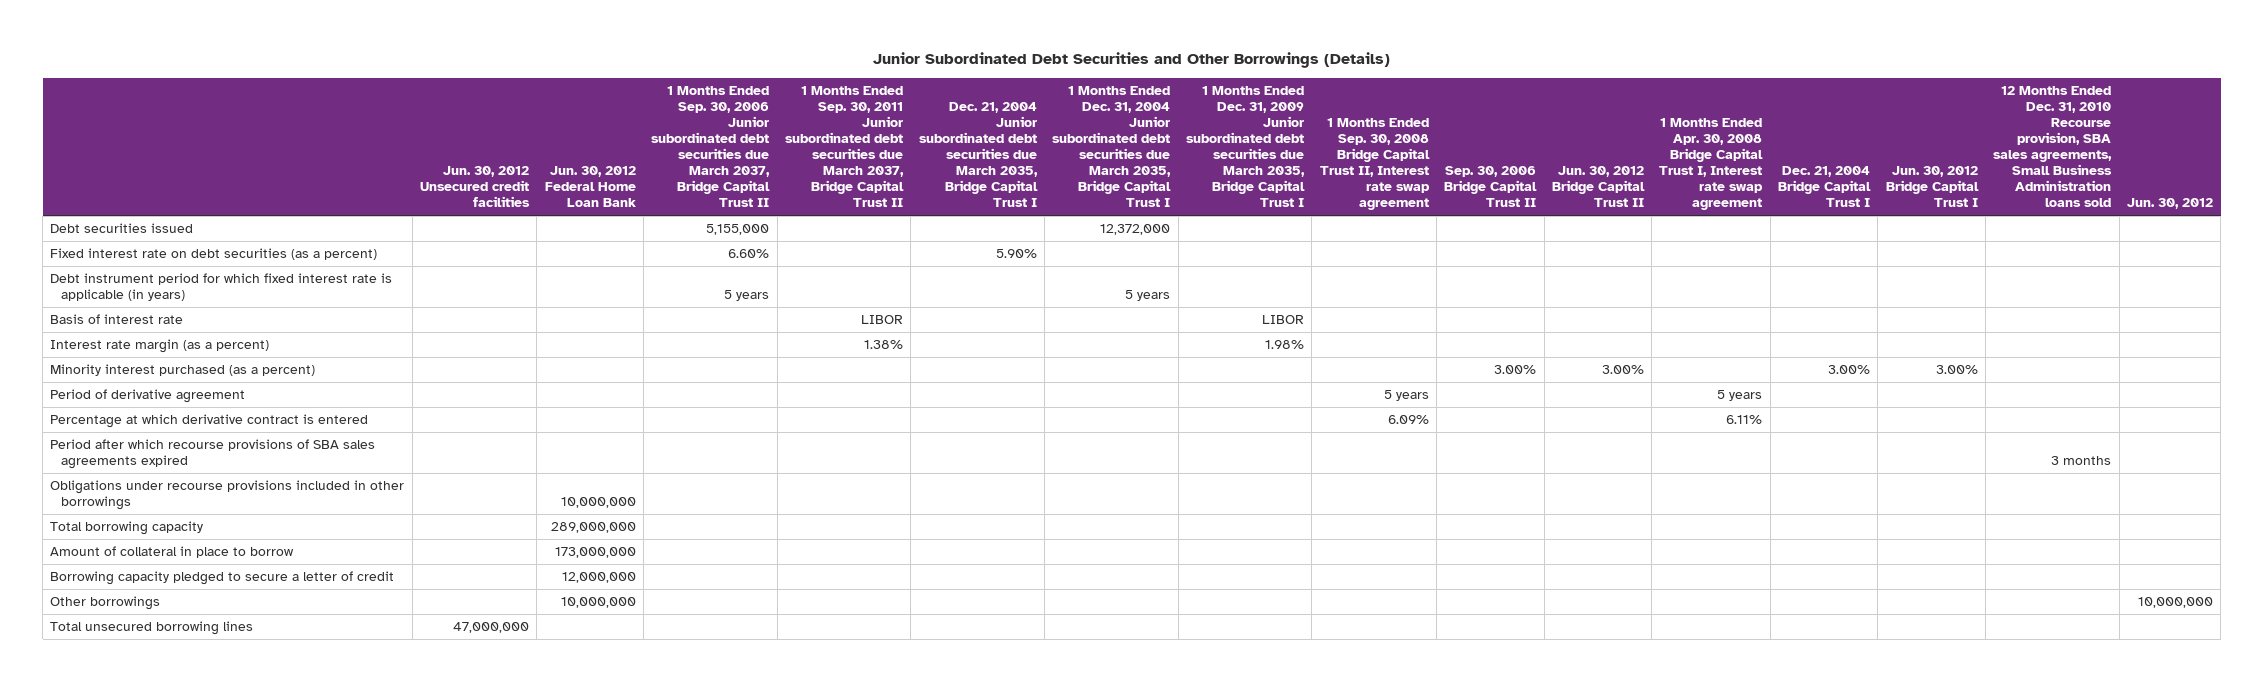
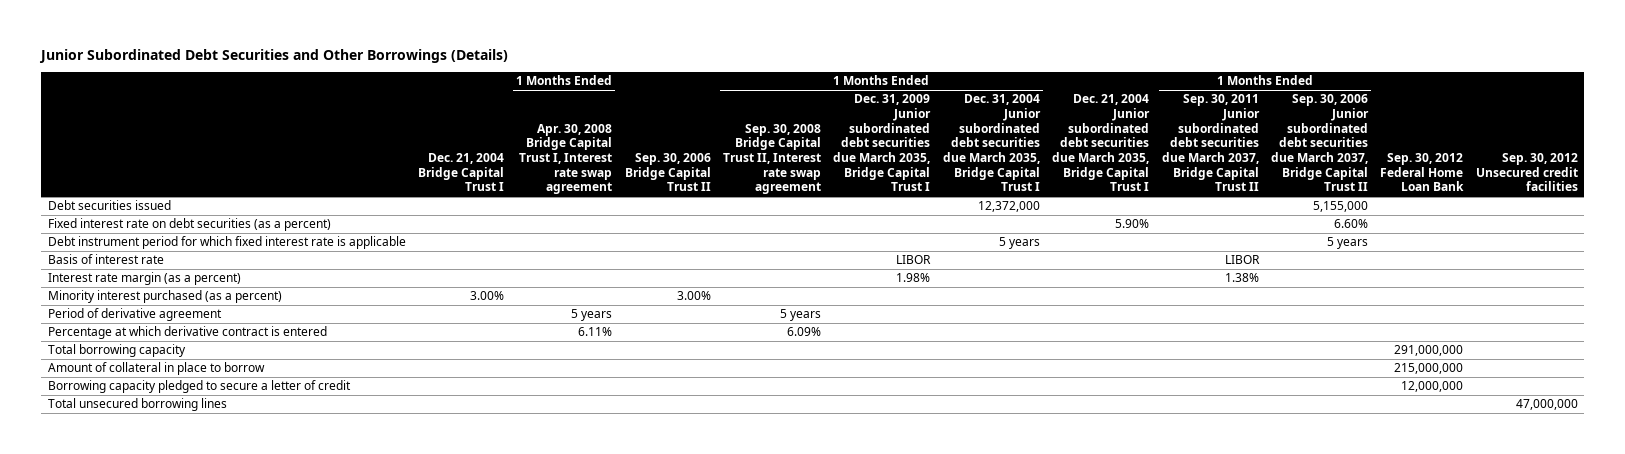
- | Jun. 30, 2012 Unsecured credit facilities | Jun. 30, 2012 Federal Home Loan Bank | 1 Months Ended Sep. 30, 2006 Junior subordinated debt securities due March 2037, Bridge Capital Trust II | 1 Months Ended Sep. 30, 2011 Junior subordinated debt securities due March 2037, Bridge Capital Trust II | Dec. 21, 2004 Junior subordinated debt securities due March 2035, Bridge Capital Trust I | 1 Months Ended Dec. 31, 2004 Junior subordinated debt securities due March 2035, Bridge Capital Trust I | 1 Months Ended Dec. 31, 2009 Junior subordinated debt securities due March 2035, Bridge Capital Trust I | 1 Months Ended Sep. 30, 2008 Bridge Capital Trust II, Interest rate swap agreement | Sep. 30, 2006 Bridge Capital Trust II | Jun. 30, 2012 Bridge Capital Trust II | 1 Months Ended Apr. 30, 2008 Bridge Capital Trust I, Interest rate swap agreement | Dec. 21, 2004 Bridge Capital Trust I | Jun. 30, 2012 Bridge Capital Trust I | 12 Months Ended Dec. 31, 2010 Recourse provision, SBA sales agreements, Small Business Administration loans sold | Jun. 30, 2012
+ | Dec. 21, 2004 Bridge Capital Trust I | 1 Months Ended Apr. 30, 2008 Bridge Capital Trust I, Interest rate swap agreement | Sep. 30, 2006 Bridge Capital Trust II | 1 Months Ended Sep. 30, 2008 Bridge Capital Trust II, Interest rate swap agreement | 1 Months Ended Dec. 31, 2009 Junior subordinated debt securities due March 2035, Bridge Capital Trust I | 1 Months Ended Dec. 31, 2004 Junior subordinated debt securities due March 2035, Bridge Capital Trust I | Dec. 21, 2004 Junior subordinated debt securities due March 2035, Bridge Capital Trust I | 1 Months Ended Sep. 30, 2011 Junior subordinated debt securities due March 2037, Bridge Capital Trust II | 1 Months Ended Sep. 30, 2006 Junior subordinated debt securities due March 2037, Bridge Capital Trust II | Sep. 30, 2012 Federal Home Loan Bank | Sep. 30, 2012 Unsecured credit facilities
- Debt instrument period for which fixed interest rate is applicable (in years) | | | 5 years | | | 5 years | | | | | | | | |
+ Debt instrument period for which fixed interest rate is applicable | | | | | | 5 years | | | 5 years | |
- Period after which recourse provisions of SBA sales agreements expired | | | | | | | | | | | | | | 3 months |
- Obligations under recourse provisions included in other borrowings | | 10,000,000 | | | | | | | | | | | | |
- Other borrowings | | 10,000,000 | | | | | | | | | | | | | 10,000,000

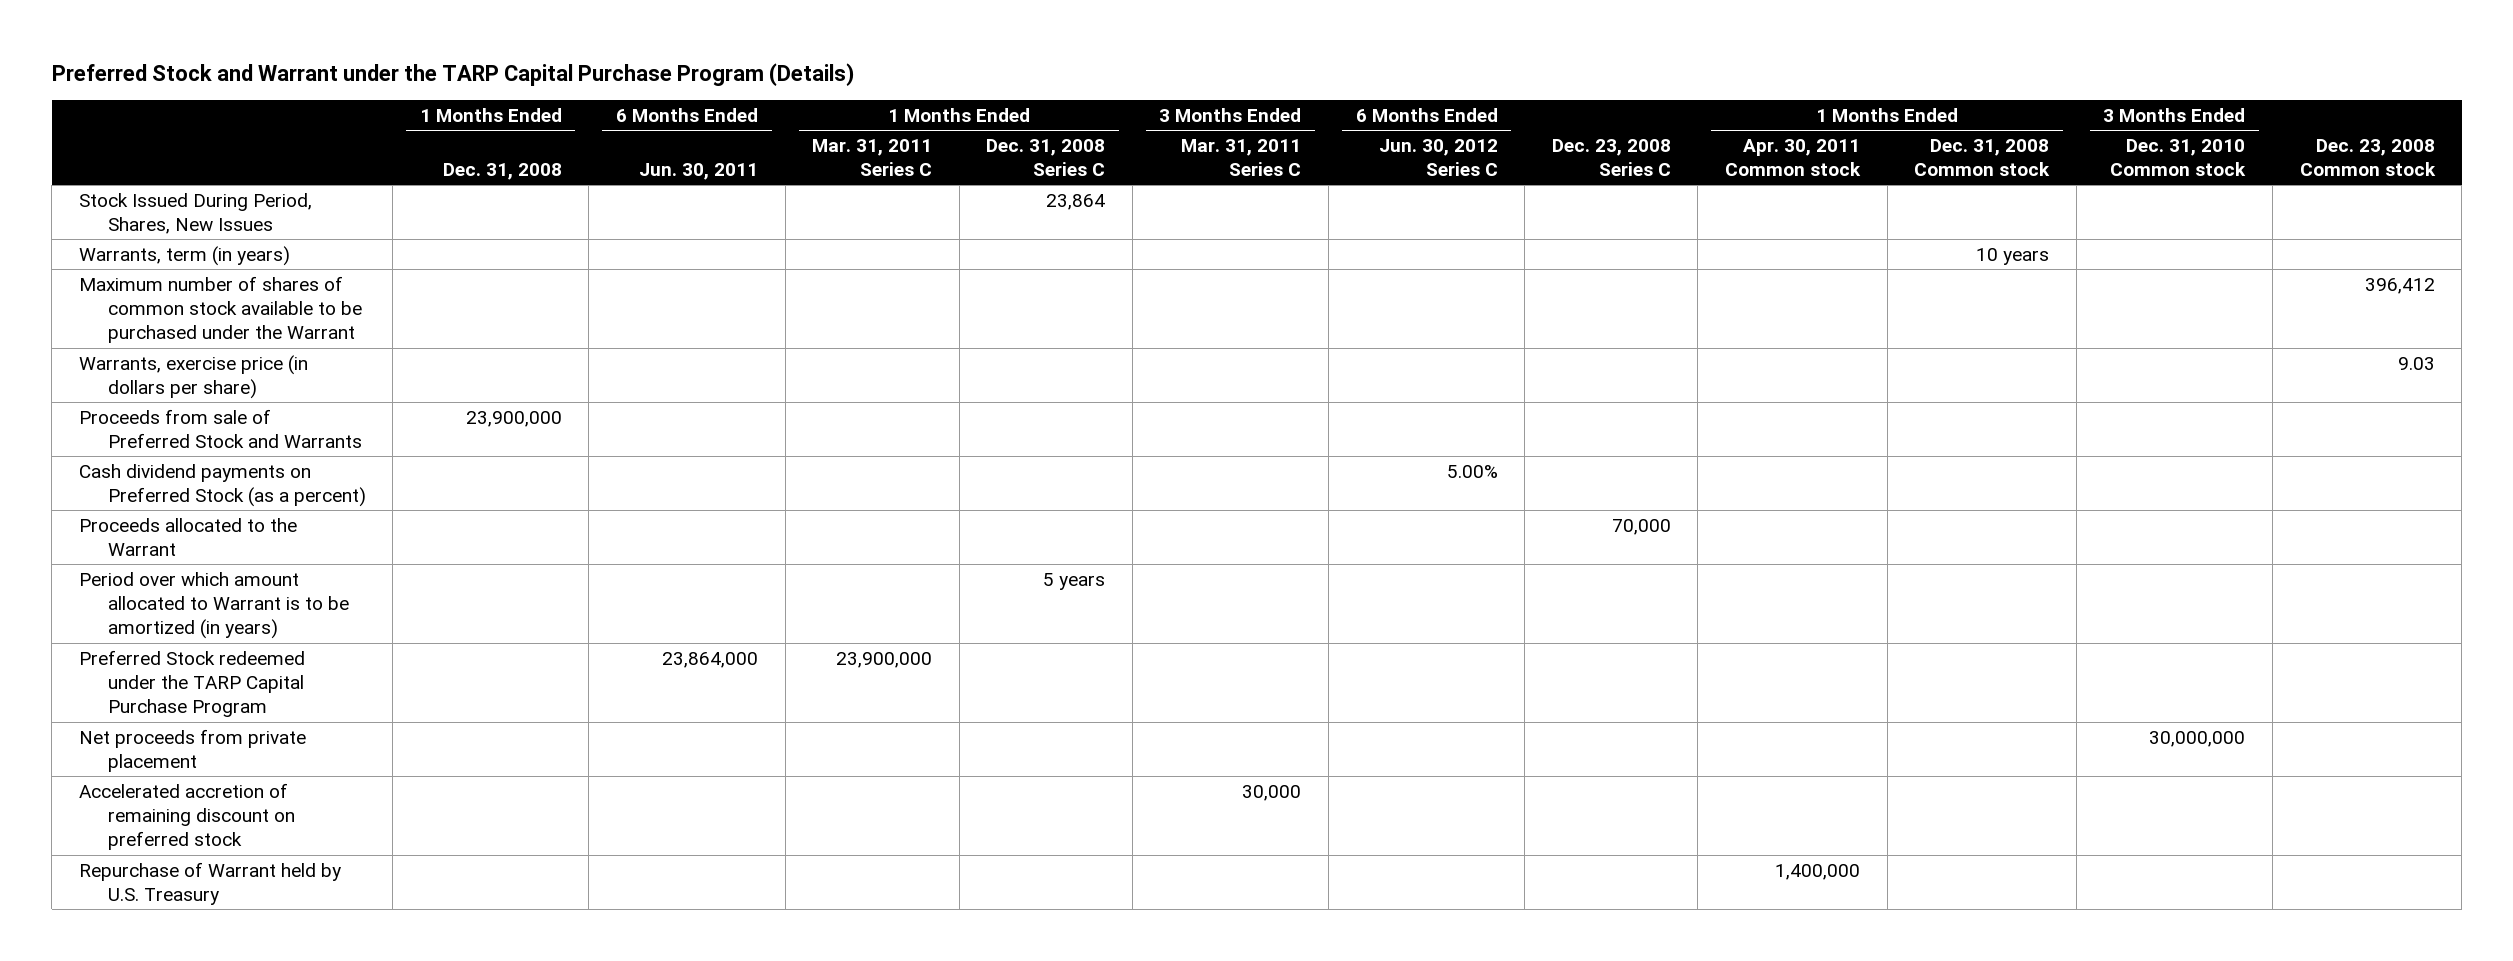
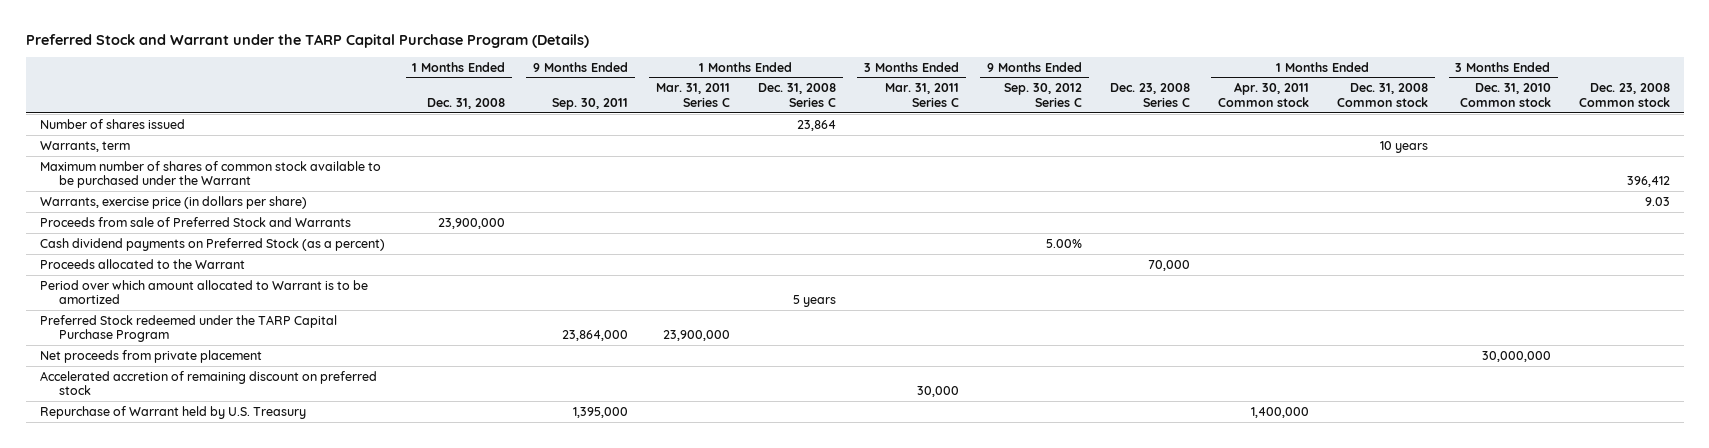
- | 1 Months Ended Dec. 31, 2008 | 6 Months Ended Jun. 30, 2011 | 1 Months Ended Mar. 31, 2011 Series C | 1 Months Ended Dec. 31, 2008 Series C | 3 Months Ended Mar. 31, 2011 Series C | 6 Months Ended Jun. 30, 2012 Series C | Dec. 23, 2008 Series C | 1 Months Ended Apr. 30, 2011 Common stock | 1 Months Ended Dec. 31, 2008 Common stock | 3 Months Ended Dec. 31, 2010 Common stock | Dec. 23, 2008 Common stock
+ | 1 Months Ended Dec. 31, 2008 | 9 Months Ended Sep. 30, 2011 | 1 Months Ended Mar. 31, 2011 Series C | 1 Months Ended Dec. 31, 2008 Series C | 3 Months Ended Mar. 31, 2011 Series C | 9 Months Ended Sep. 30, 2012 Series C | Dec. 23, 2008 Series C | 1 Months Ended Apr. 30, 2011 Common stock | 1 Months Ended Dec. 31, 2008 Common stock | 3 Months Ended Dec. 31, 2010 Common stock | Dec. 23, 2008 Common stock
- Stock Issued During Period, Shares, New Issues | | | | 23,864 | | | | | | |
- Warrants, term (in years) | | | | | | | | | 10 years | |
+ Number of shares issued | | | | 23,864 | | | | | | |
+ Warrants, term | | | | | | | | | 10 years | |
- Period over which amount allocated to Warrant is to be amortized (in years) | | | | 5 years | | | | | | |
+ Period over which amount allocated to Warrant is to be amortized | | | | 5 years | | | | | | |

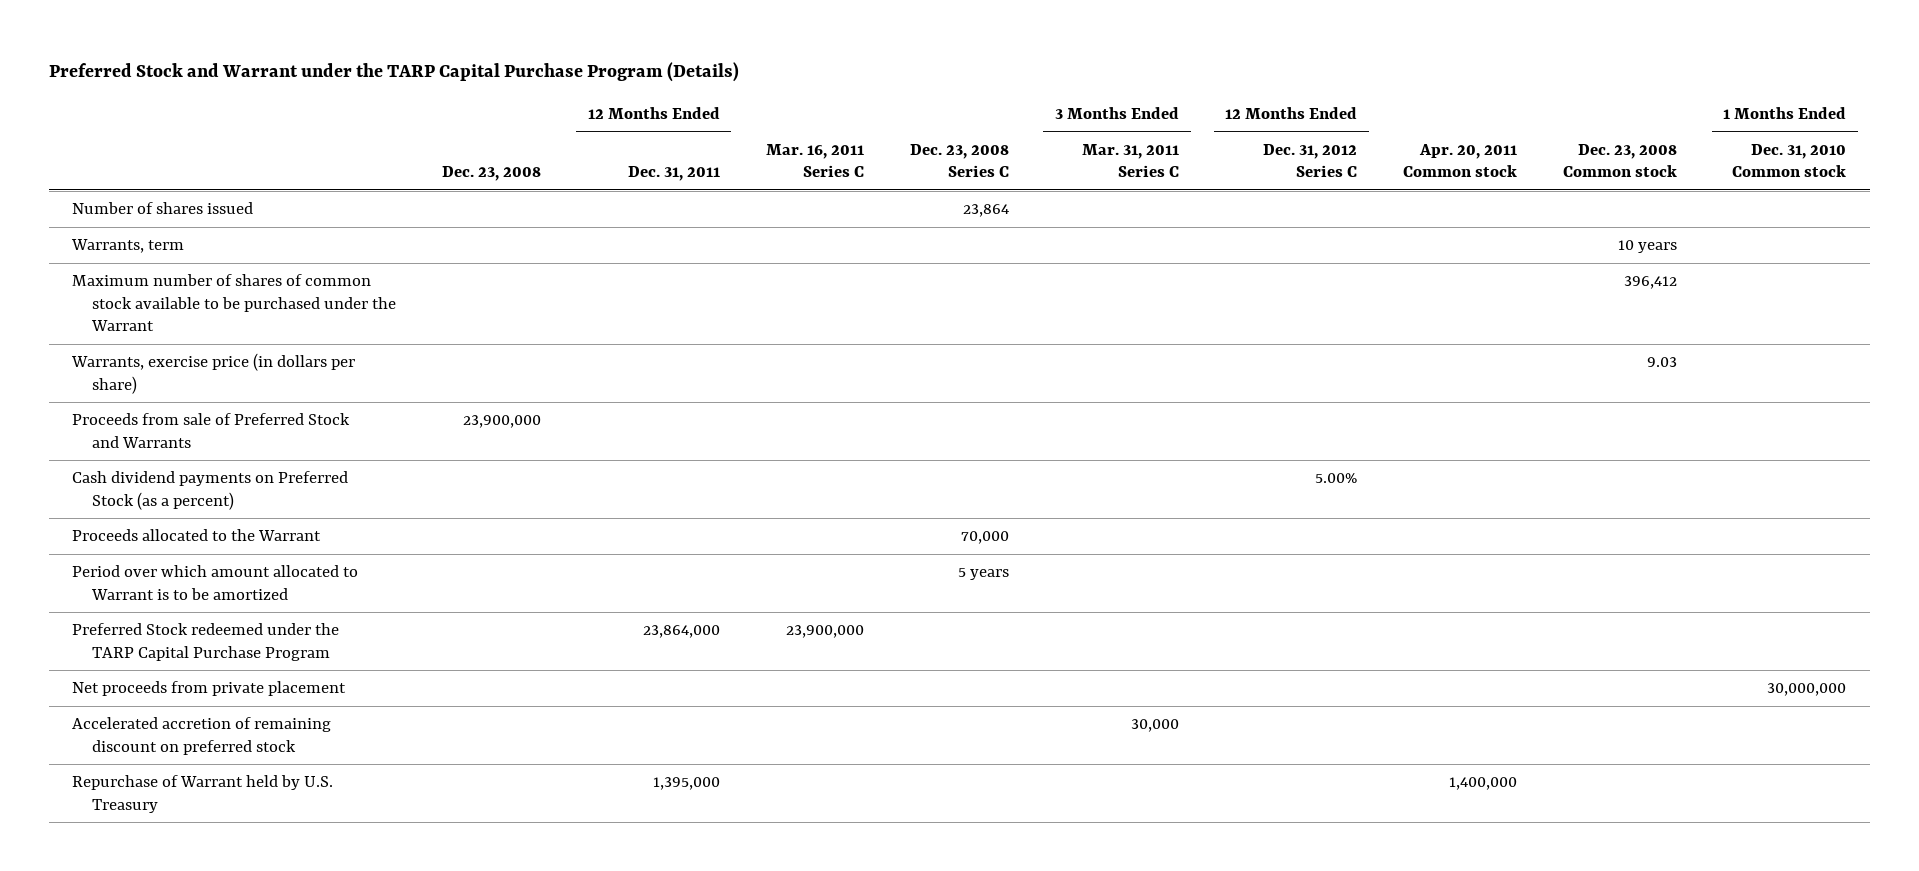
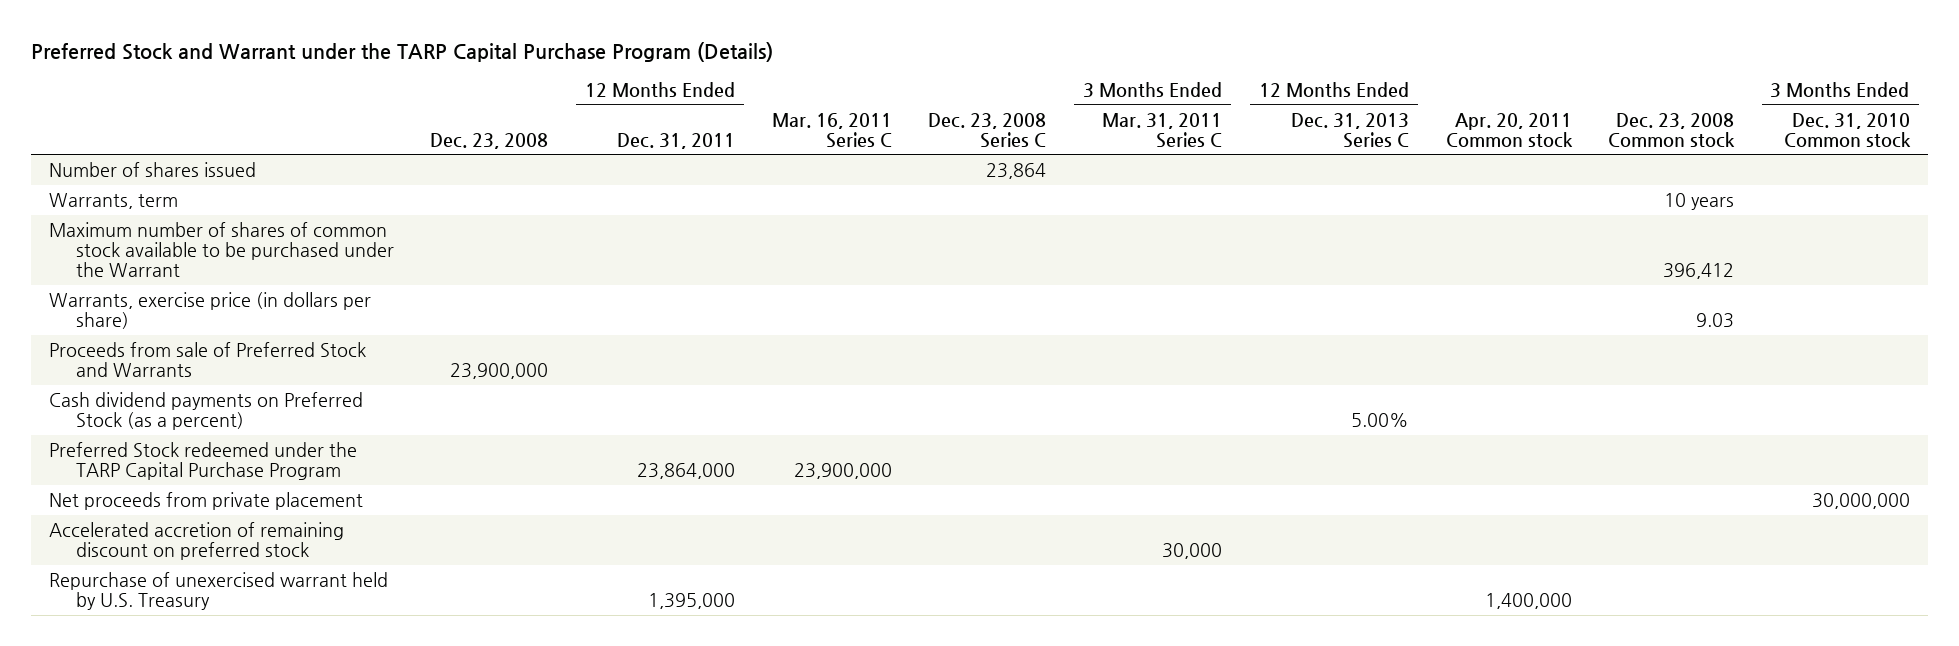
- | Dec. 23, 2008 | 12 Months Ended Dec. 31, 2011 | Mar. 16, 2011 Series C | Dec. 23, 2008 Series C | 3 Months Ended Mar. 31, 2011 Series C | 12 Months Ended Dec. 31, 2012 Series C | Apr. 20, 2011 Common stock | Dec. 23, 2008 Common stock | 1 Months Ended Dec. 31, 2010 Common stock
+ | Dec. 23, 2008 | 12 Months Ended Dec. 31, 2011 | Mar. 16, 2011 Series C | Dec. 23, 2008 Series C | 3 Months Ended Mar. 31, 2011 Series C | 12 Months Ended Dec. 31, 2013 Series C | Apr. 20, 2011 Common stock | Dec. 23, 2008 Common stock | 3 Months Ended Dec. 31, 2010 Common stock
- Proceeds allocated to the Warrant | | | | 70,000 | | | | |
- Period over which amount allocated to Warrant is to be amortized | | | | 5 years | | | | |
- Repurchase of Warrant held by U.S. Treasury | | 1,395,000 | | | | | 1,400,000 | |
+ Repurchase of unexercised warrant held by U.S. Treasury | | 1,395,000 | | | | | 1,400,000 | |

